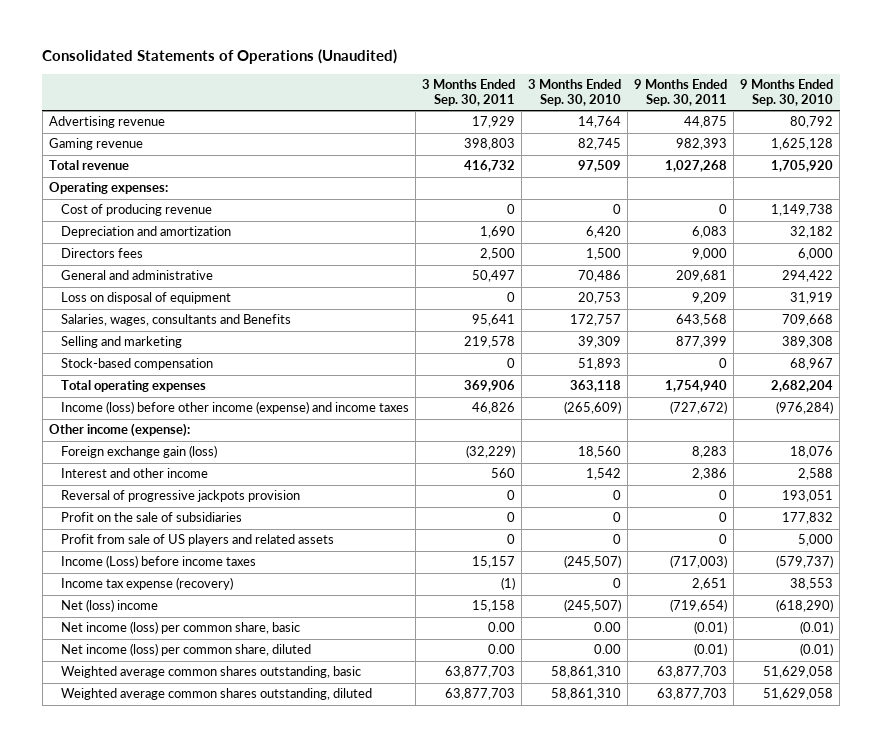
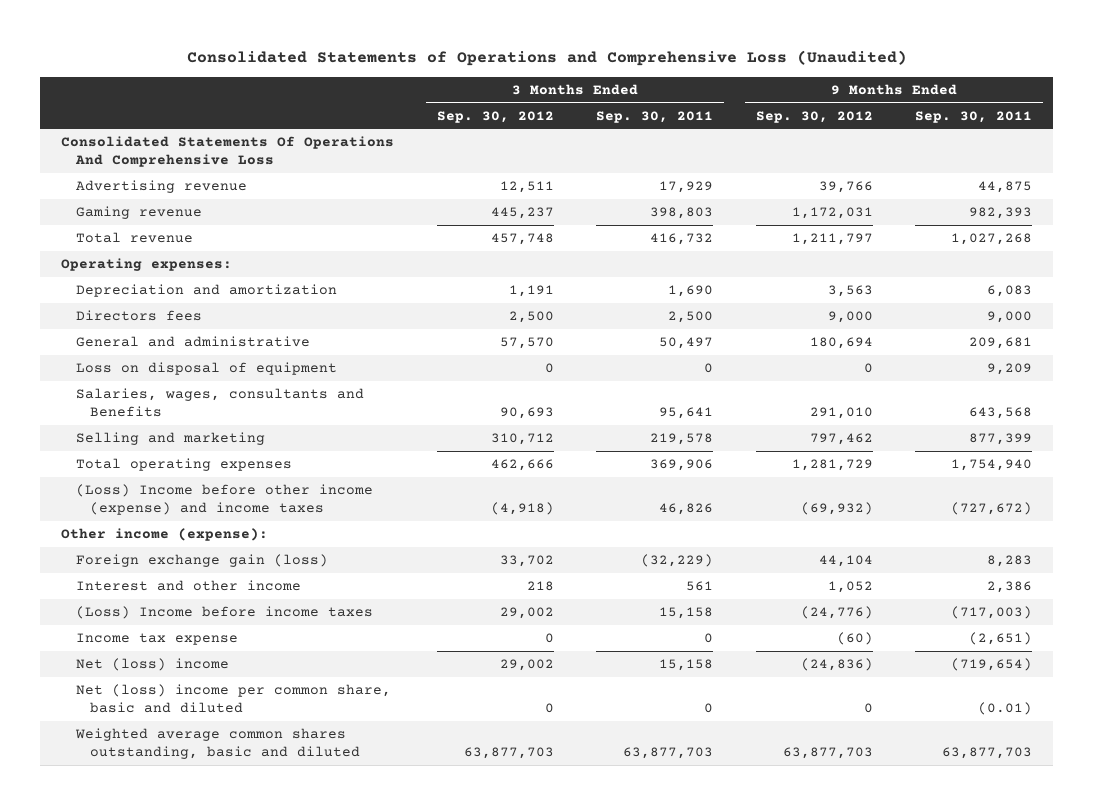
- Consolidated Statements of Operations (Unaudited)
+ Consolidated Statements of Operations and Comprehensive Loss (Unaudited)
- | 3 Months Ended Sep. 30, 2011 | 3 Months Ended Sep. 30, 2010 | 9 Months Ended Sep. 30, 2011 | 9 Months Ended Sep. 30, 2010
+ | 3 Months Ended Sep. 30, 2012 | 3 Months Ended Sep. 30, 2011 | 9 Months Ended Sep. 30, 2012 | 9 Months Ended Sep. 30, 2011
+ Consolidated Statements Of Operations And Comprehensive Loss
- Cost of producing revenue | 0 | 0 | 0 | 1,149,738
- Stock-based compensation | 0 | 51,893 | 0 | 68,967
- Income (loss) before other income (expense) and income taxes | 46,826 | (265,609) | (727,672) | (976,284)
+ (Loss) Income before other income (expense) and income taxes | (4,918) | 46,826 | (69,932) | (727,672)
- Interest and other income | 560 | 1,542 | 2,386 | 2,588
- Reversal of progressive jackpots provision | 0 | 0 | 0 | 193,051
- Profit on the sale of subsidiaries | 0 | 0 | 0 | 177,832
- Profit from sale of US players and related assets | 0 | 0 | 0 | 5,000
- Income (Loss) before income taxes | 15,157 | (245,507) | (717,003) | (579,737)
- Income tax expense (recovery) | (1) | 0 | 2,651 | 38,553
+ Interest and other income | 218 | 561 | 1,052 | 2,386
+ (Loss) Income before income taxes | 29,002 | 15,158 | (24,776) | (717,003)
+ Income tax expense | 0 | 0 | (60) | (2,651)
- Net income (loss) per common share, basic | 0.00 | 0.00 | (0.01) | (0.01)
- Net income (loss) per common share, diluted | 0.00 | 0.00 | (0.01) | (0.01)
- Weighted average common shares outstanding, basic | 63,877,703 | 58,861,310 | 63,877,703 | 51,629,058
- Weighted average common shares outstanding, diluted | 63,877,703 | 58,861,310 | 63,877,703 | 51,629,058
+ Net (loss) income per common share, basic and diluted | 0 | 0 | 0 | (0.01)
+ Weighted average common shares outstanding, basic and diluted | 63,877,703 | 63,877,703 | 63,877,703 | 63,877,703

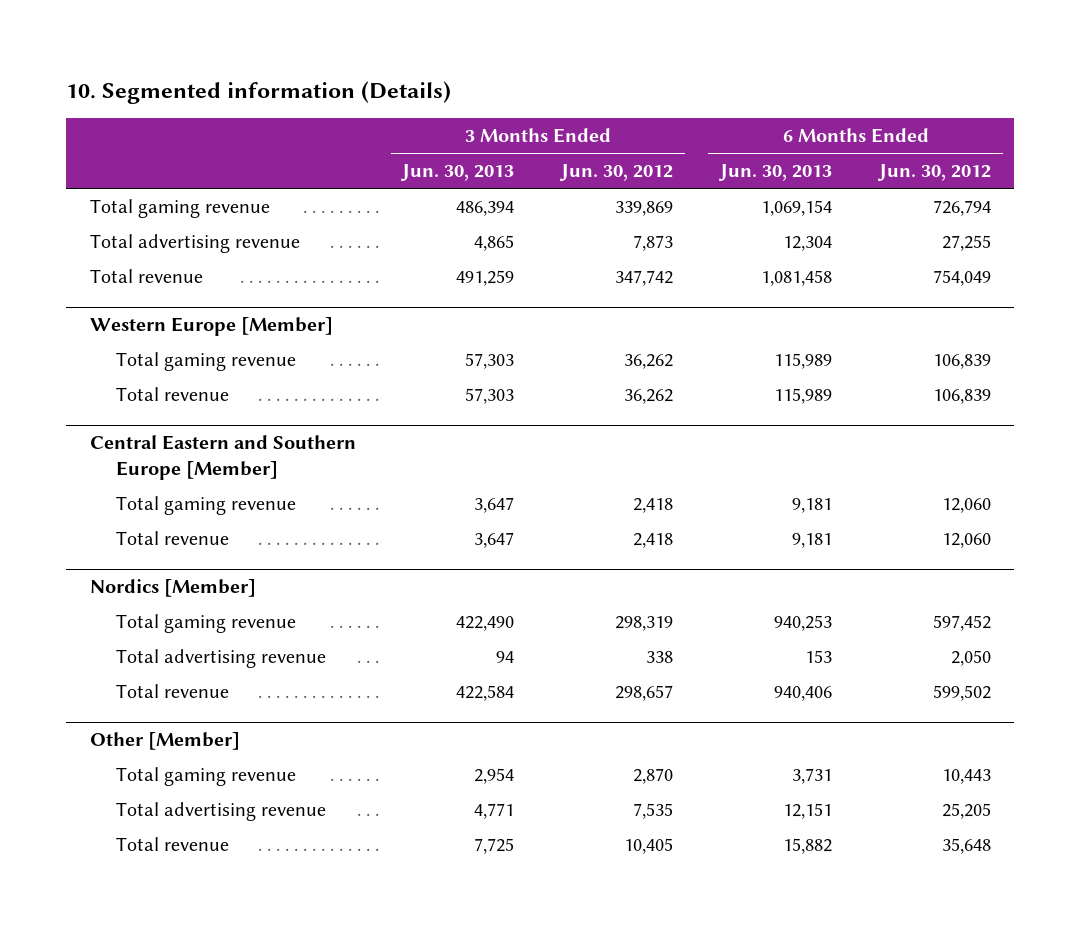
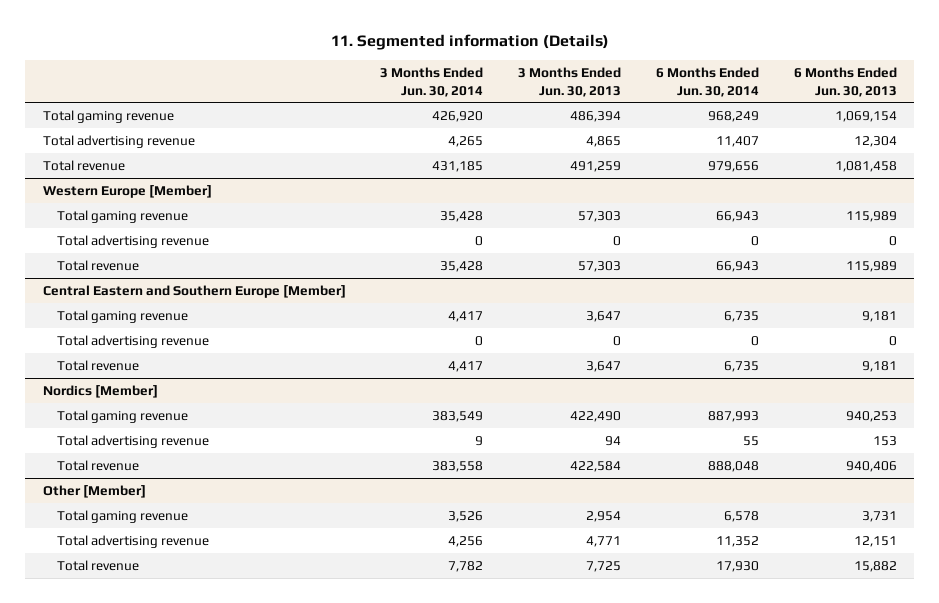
- 10. Segmented information (Details)
+ 11. Segmented information (Details)
- | 3 Months Ended Jun. 30, 2013 | 3 Months Ended Jun. 30, 2012 | 6 Months Ended Jun. 30, 2013 | 6 Months Ended Jun. 30, 2012
+ | 3 Months Ended Jun. 30, 2014 | 3 Months Ended Jun. 30, 2013 | 6 Months Ended Jun. 30, 2014 | 6 Months Ended Jun. 30, 2013
@ Western Europe [Member]
+ Total advertising revenue | 0 | 0 | 0 | 0
@ Central Eastern and Southern Europe [Member]
+ Total advertising revenue | 0 | 0 | 0 | 0

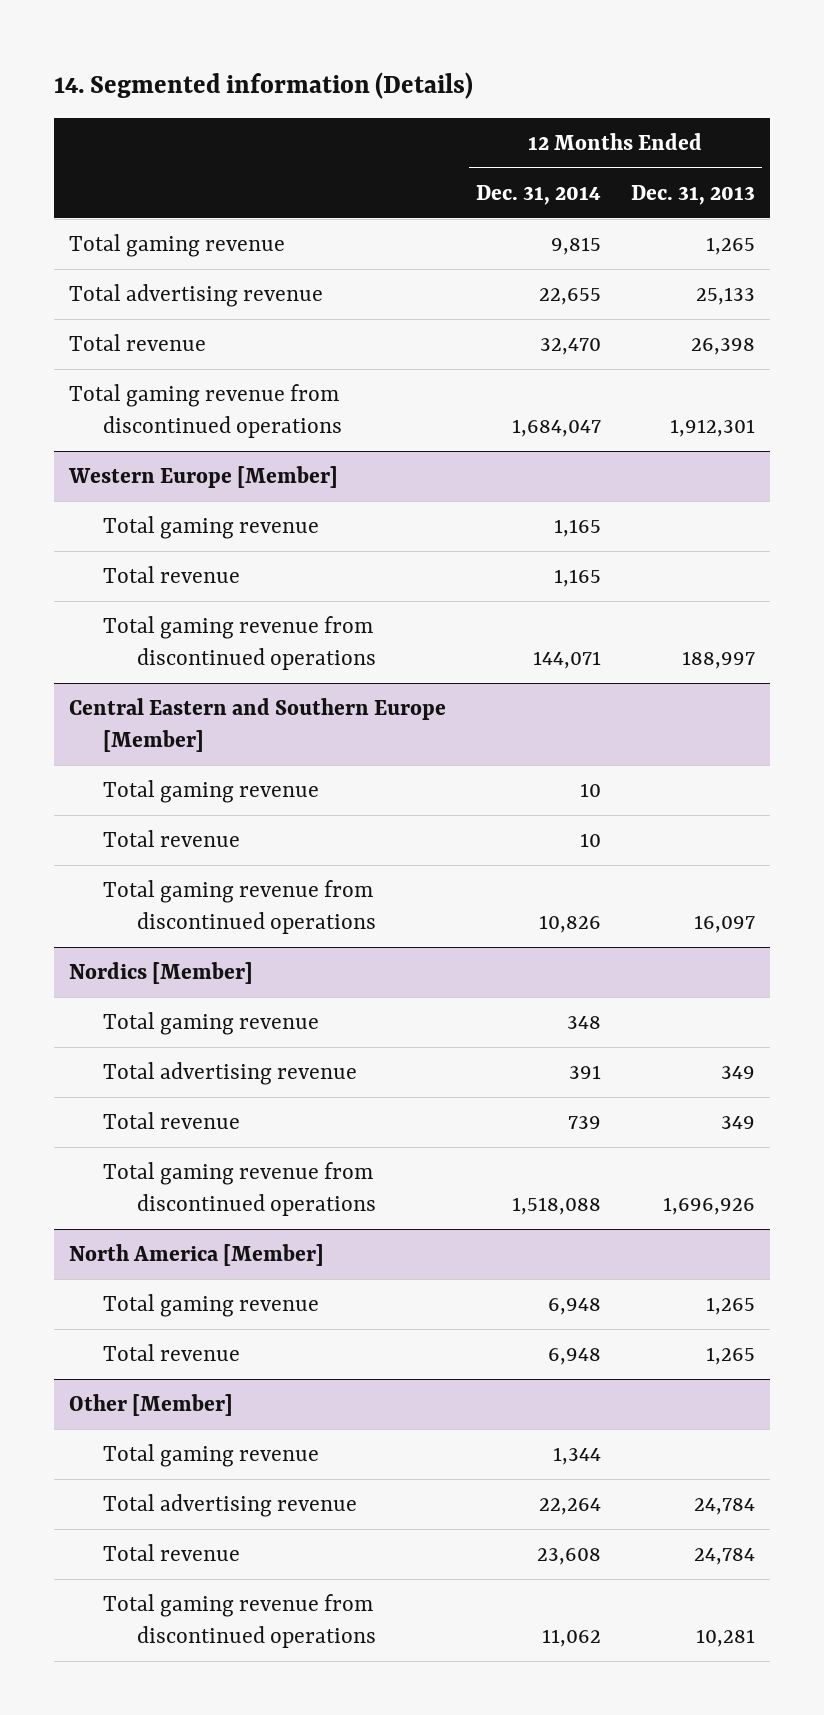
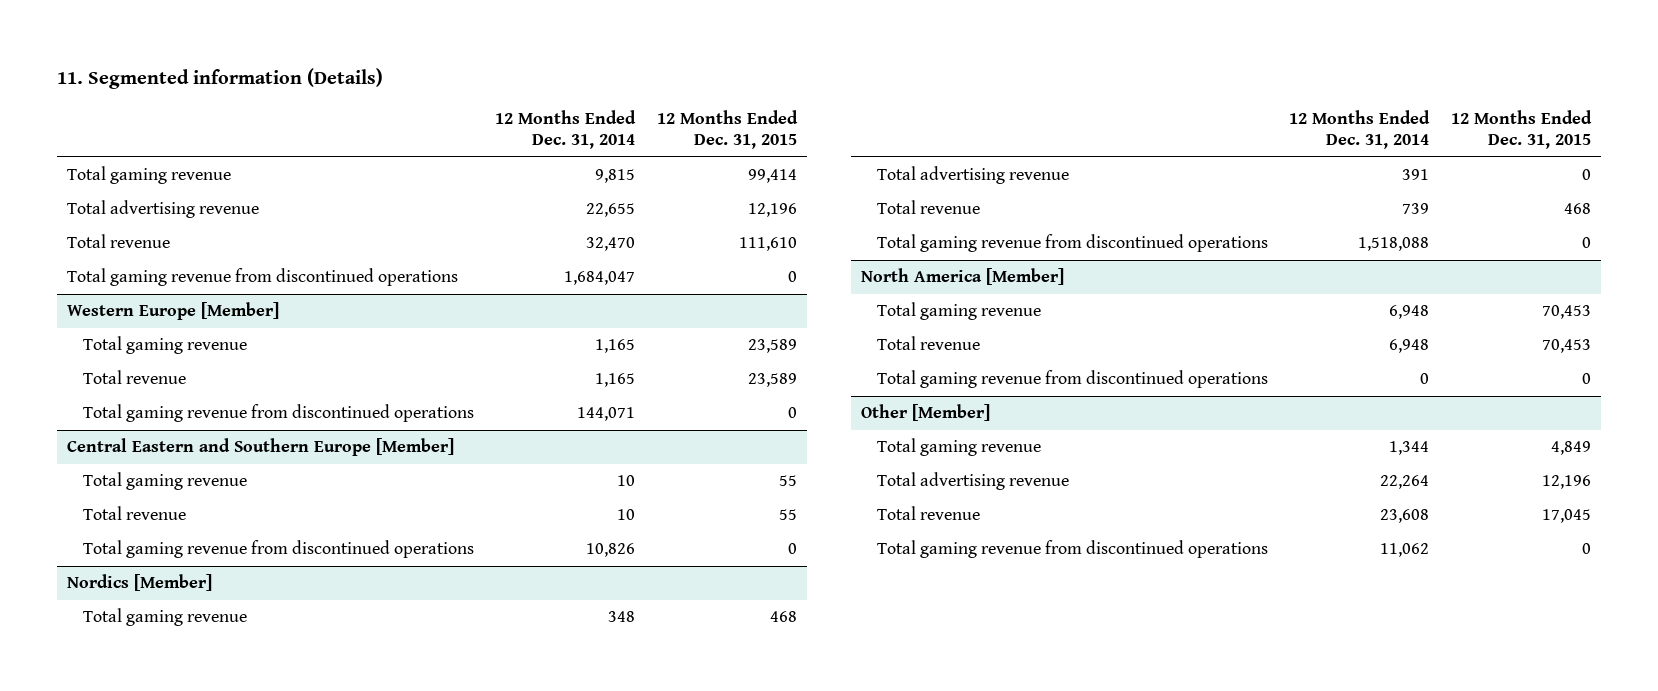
- 14. Segmented information (Details)
+ 11. Segmented information (Details)
- | 12 Months Ended Dec. 31, 2014 | 12 Months Ended Dec. 31, 2013
+ | 12 Months Ended Dec. 31, 2014 | 12 Months Ended Dec. 31, 2015
@ North America [Member]
+ Total gaming revenue from discontinued operations | 0 | 0

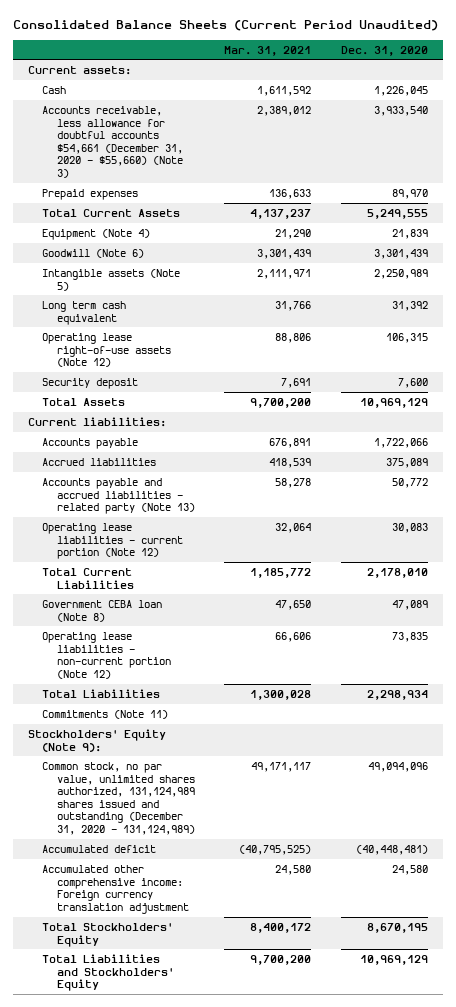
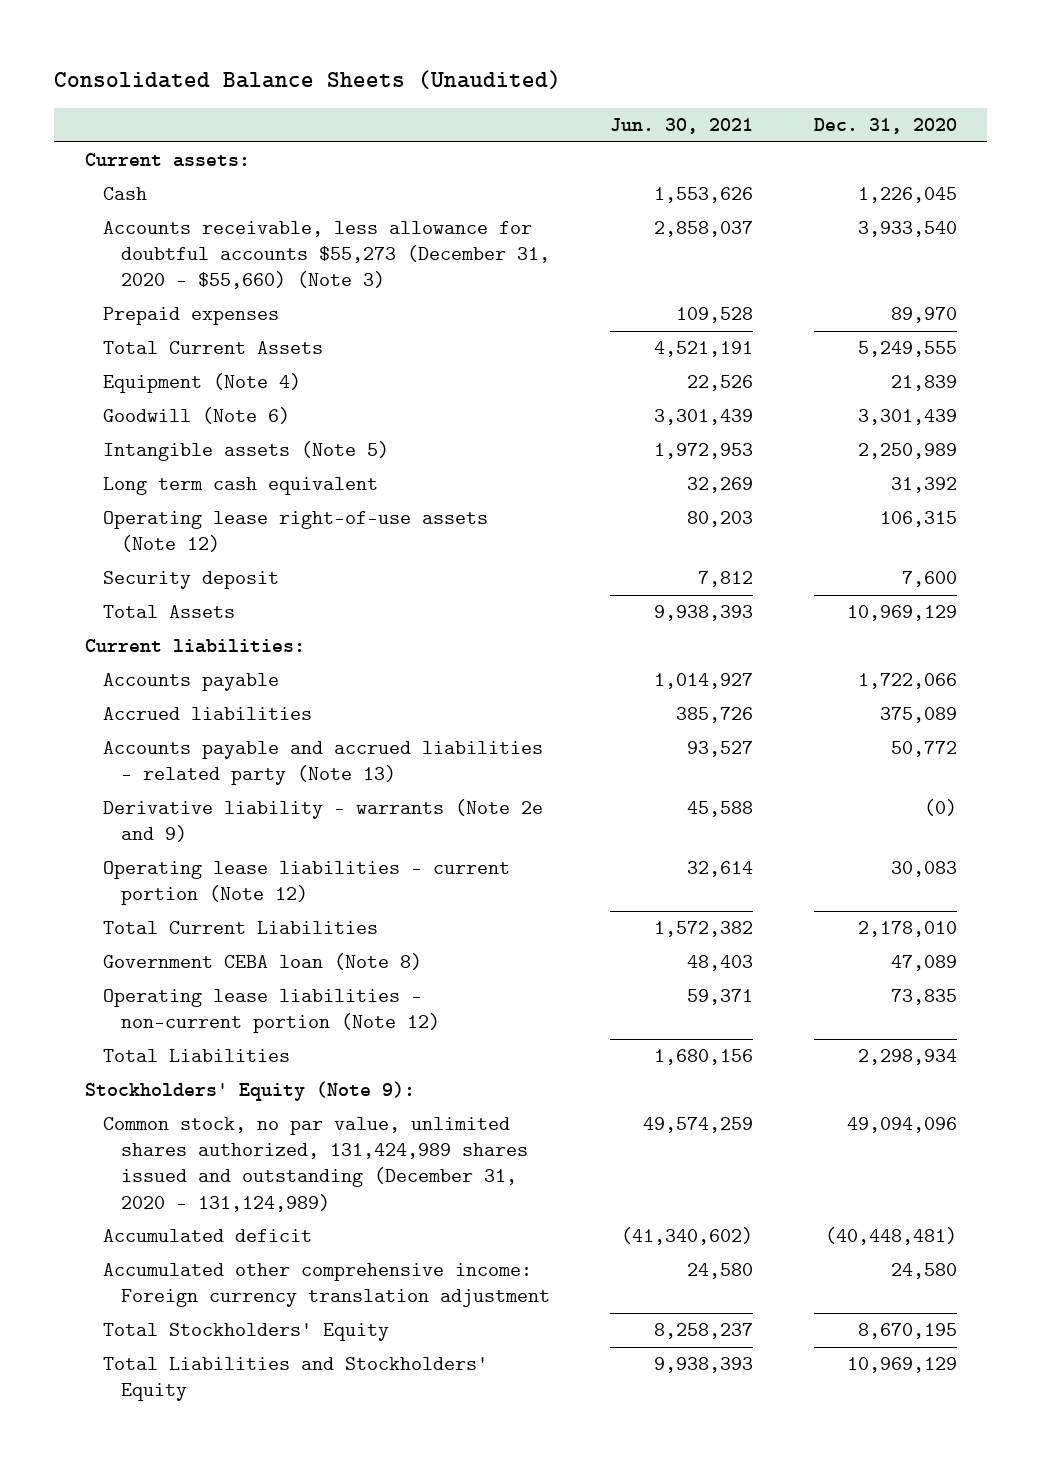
- Consolidated Balance Sheets (Current Period Unaudited)
+ Consolidated Balance Sheets (Unaudited)
- | Mar. 31, 2021 | Dec. 31, 2020
+ | Jun. 30, 2021 | Dec. 31, 2020
- Accounts receivable, less allowance for doubtful accounts $54,661 (December 31, 2020 - $55,660) (Note 3) | 2,389,012 | 3,933,540
+ Accounts receivable, less allowance for doubtful accounts $55,273 (December 31, 2020 - $55,660) (Note 3) | 2,858,037 | 3,933,540
+ Derivative liability - warrants (Note 2e and 9) | 45,588 | (0)
- Commitments (Note 11)
- Common stock, no par value, unlimited shares authorized, 131,124,989 shares issued and outstanding (December 31, 2020 - 131,124,989) | 49,171,117 | 49,094,096
+ Common stock, no par value, unlimited shares authorized, 131,424,989 shares issued and outstanding (December 31, 2020 - 131,124,989) | 49,574,259 | 49,094,096

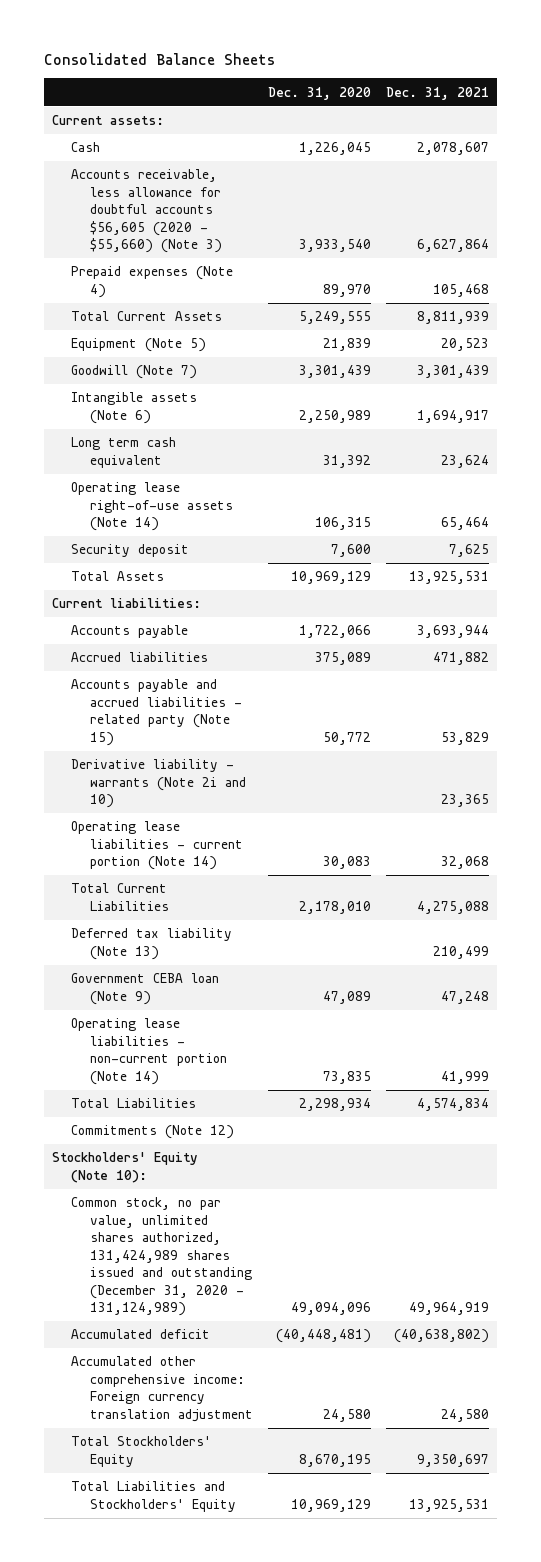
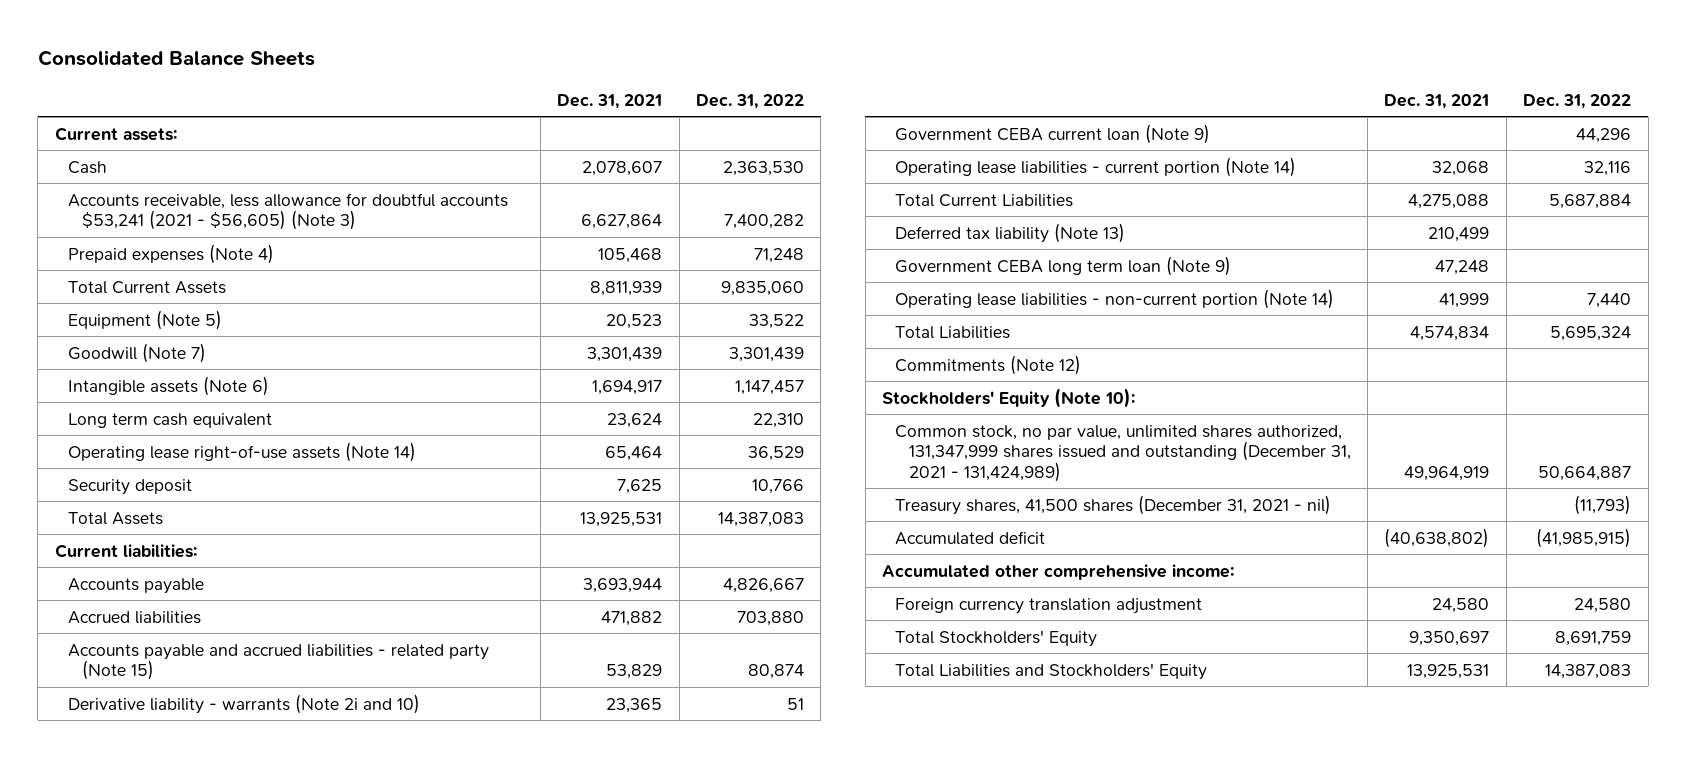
- | Dec. 31, 2020 | Dec. 31, 2021
+ | Dec. 31, 2021 | Dec. 31, 2022
- Accounts receivable, less allowance for doubtful accounts $56,605 (2020 - $55,660) (Note 3) | 3,933,540 | 6,627,864
+ Accounts receivable, less allowance for doubtful accounts $53,241 (2021 - $56,605) (Note 3) | 6,627,864 | 7,400,282
+ Government CEBA current loan (Note 9) | | 44,296
- Government CEBA loan (Note 9) | 47,089 | 47,248
+ Government CEBA long term loan (Note 9) | 47,248 |
- Common stock, no par value, unlimited shares authorized, 131,424,989 shares issued and outstanding (December 31, 2020 - 131,124,989) | 49,094,096 | 49,964,919
+ Common stock, no par value, unlimited shares authorized, 131,347,999 shares issued and outstanding (December 31, 2021 - 131,424,989) | 49,964,919 | 50,664,887
+ Treasury shares, 41,500 shares (December 31, 2021 - nil) | | (11,793)
- Accumulated other comprehensive income: Foreign currency translation adjustment | 24,580 | 24,580
+ Accumulated other comprehensive income:
+ Foreign currency translation adjustment | 24,580 | 24,580

